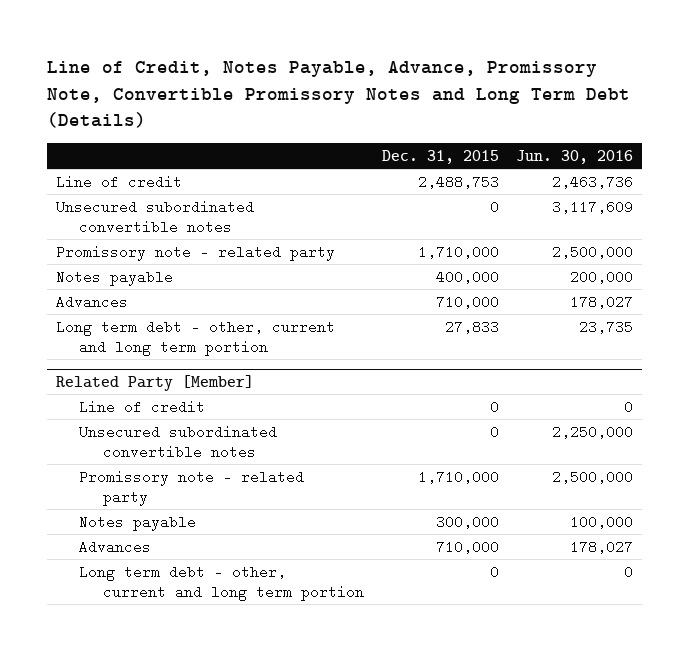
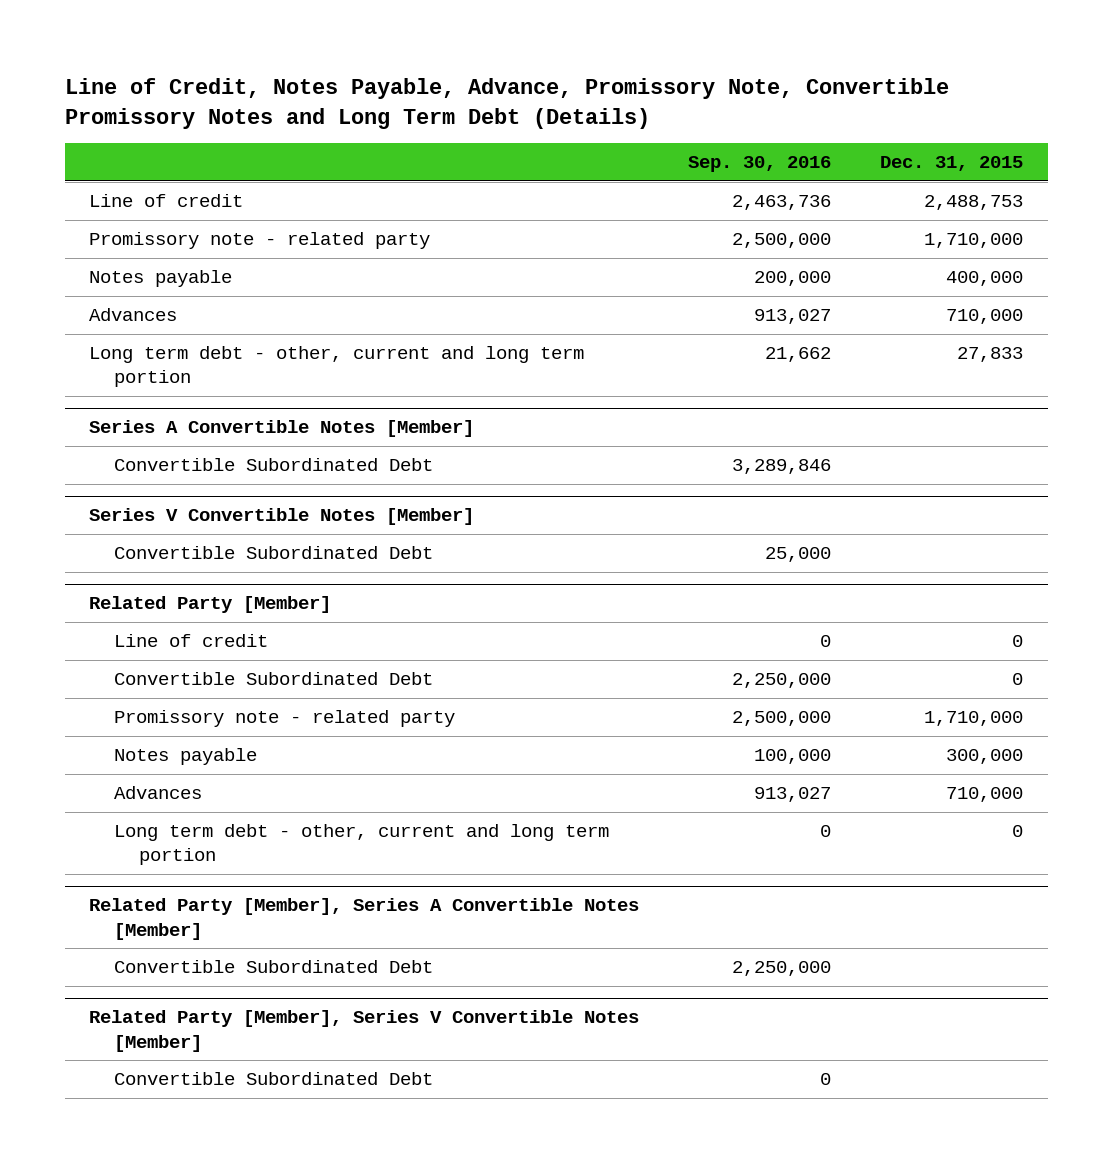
- | Dec. 31, 2015 | Jun. 30, 2016
+ | Sep. 30, 2016 | Dec. 31, 2015
- Unsecured subordinated convertible notes | 0 | 3,117,609
+ Series A Convertible Notes [Member]
+ Convertible Subordinated Debt | 3,289,846 |
+ Series V Convertible Notes [Member]
+ Convertible Subordinated Debt | 25,000 |
@ Related Party [Member]
- Unsecured subordinated convertible notes | 0 | 2,250,000
+ Convertible Subordinated Debt | 2,250,000 | 0
+ Related Party [Member], Series A Convertible Notes [Member]
+ Convertible Subordinated Debt | 2,250,000 |
+ Related Party [Member], Series V Convertible Notes [Member]
+ Convertible Subordinated Debt | 0 |

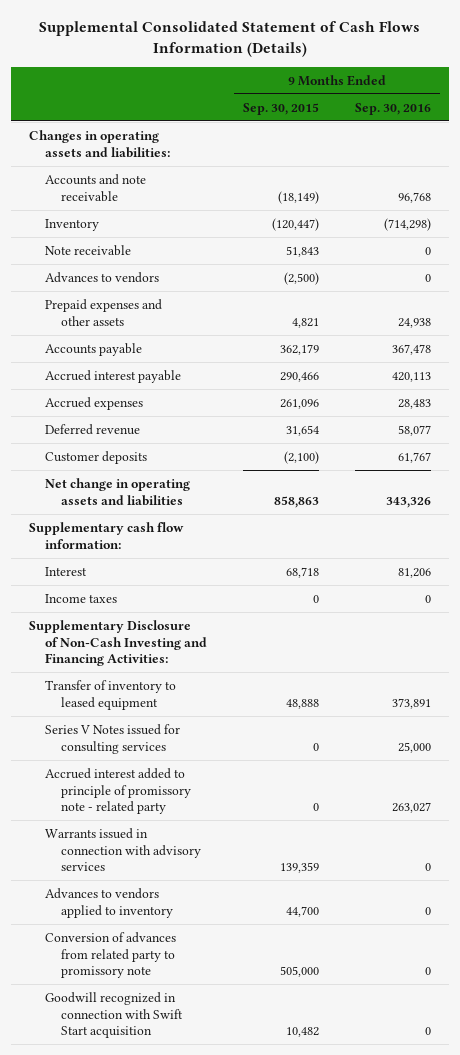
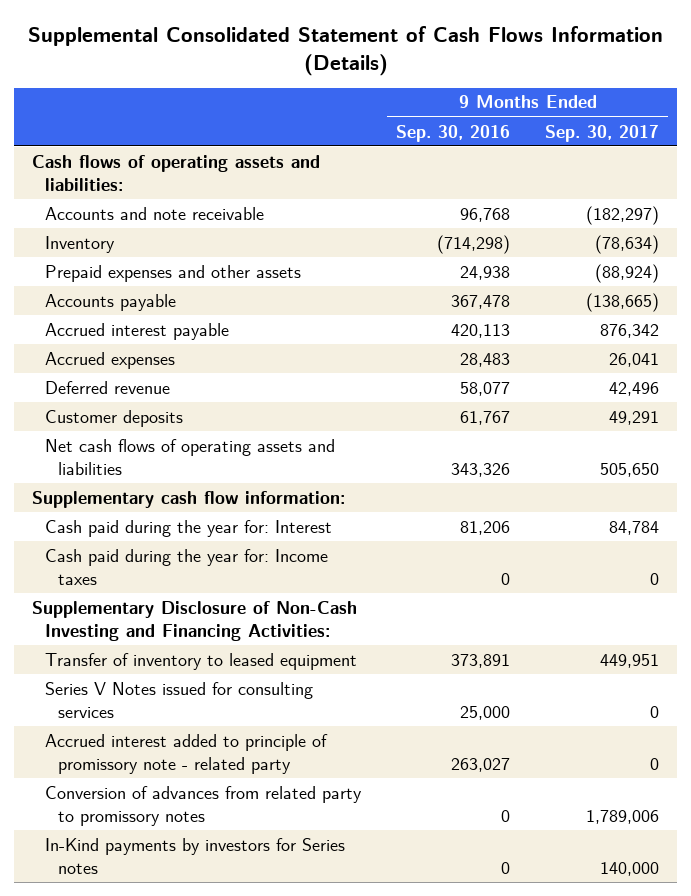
- | 9 Months Ended Sep. 30, 2015 | 9 Months Ended Sep. 30, 2016
+ | 9 Months Ended Sep. 30, 2016 | 9 Months Ended Sep. 30, 2017
- Changes in operating assets and liabilities:
+ Cash flows of operating assets and liabilities:
- Note receivable | 51,843 | 0
- Advances to vendors | (2,500) | 0
- Net change in operating assets and liabilities | 858,863 | 343,326
+ Net cash flows of operating assets and liabilities | 343,326 | 505,650
- Interest | 68,718 | 81,206
- Income taxes | 0 | 0
+ Cash paid during the year for: Interest | 81,206 | 84,784
+ Cash paid during the year for: Income taxes | 0 | 0
- Warrants issued in connection with advisory services | 139,359 | 0
- Advances to vendors applied to inventory | 44,700 | 0
- Conversion of advances from related party to promissory note | 505,000 | 0
- Goodwill recognized in connection with Swift Start acquisition | 10,482 | 0
+ Conversion of advances from related party to promissory notes | 0 | 1,789,006
+ In-Kind payments by investors for Series notes | 0 | 140,000

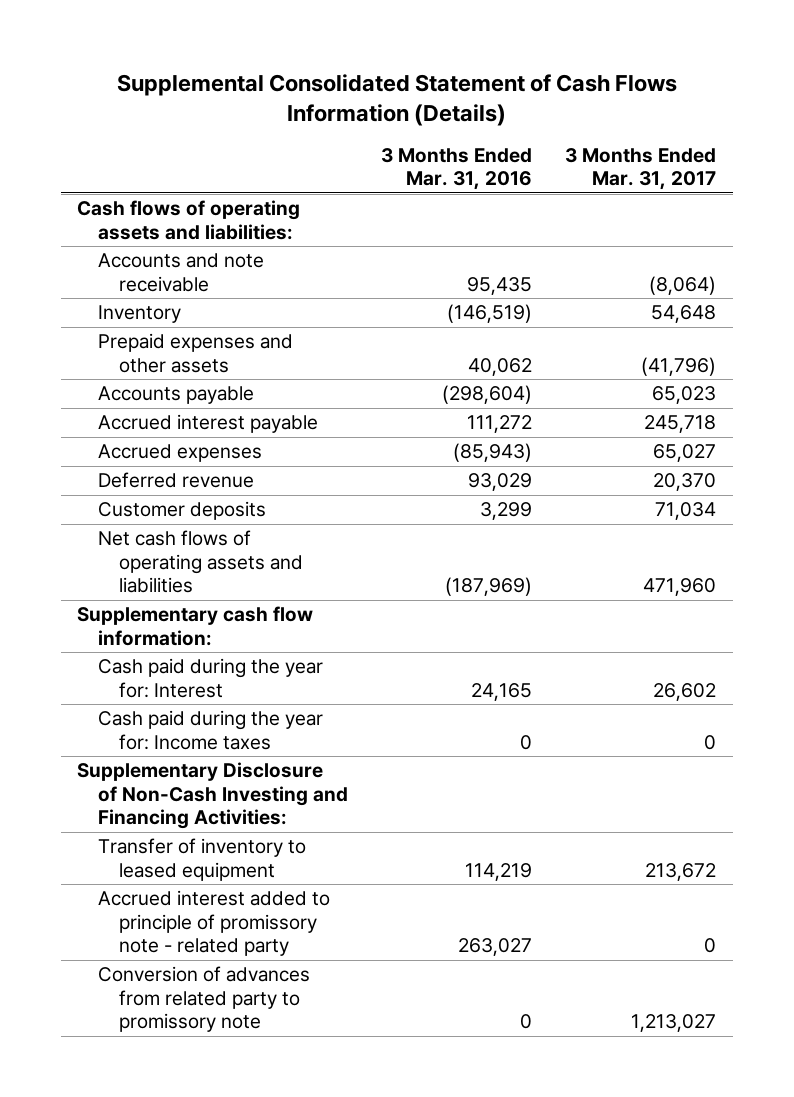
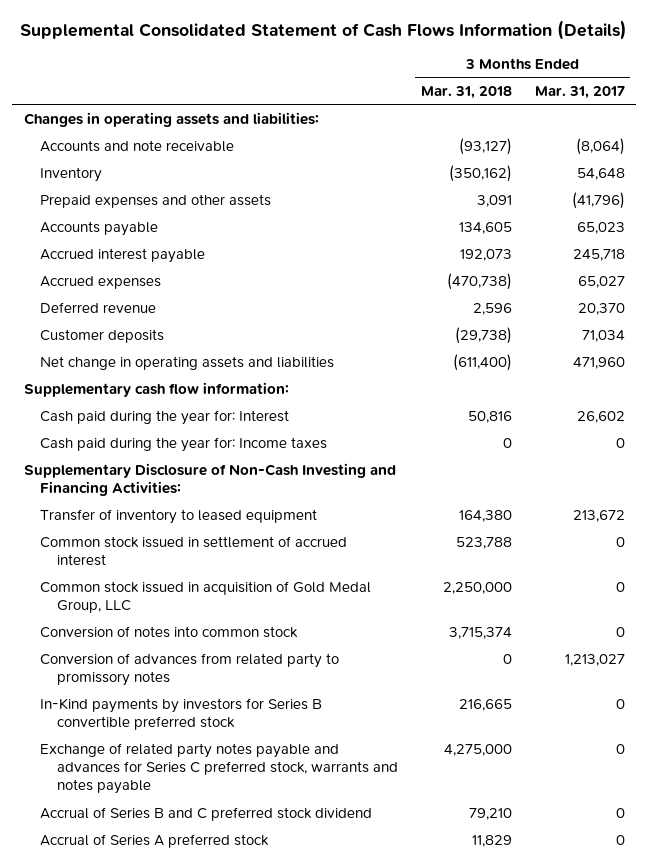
- | 3 Months Ended Mar. 31, 2016 | 3 Months Ended Mar. 31, 2017
+ | 3 Months Ended Mar. 31, 2018 | 3 Months Ended Mar. 31, 2017
- Cash flows of operating assets and liabilities:
+ Changes in operating assets and liabilities:
- Net cash flows of operating assets and liabilities | (187,969) | 471,960
+ Net change in operating assets and liabilities | (611,400) | 471,960
- Accrued interest added to principle of promissory note - related party | 263,027 | 0
- Conversion of advances from related party to promissory note | 0 | 1,213,027
+ Common stock issued in settlement of accrued interest | 523,788 | 0
+ Common stock issued in acquisition of Gold Medal Group, LLC | 2,250,000 | 0
+ Conversion of notes into common stock | 3,715,374 | 0
+ Conversion of advances from related party to promissory notes | 0 | 1,213,027
+ In-Kind payments by investors for Series B convertible preferred stock | 216,665 | 0
+ Exchange of related party notes payable and advances for Series C preferred stock, warrants and notes payable | 4,275,000 | 0
+ Accrual of Series B and C preferred stock dividend | 79,210 | 0
+ Accrual of Series A preferred stock | 11,829 | 0

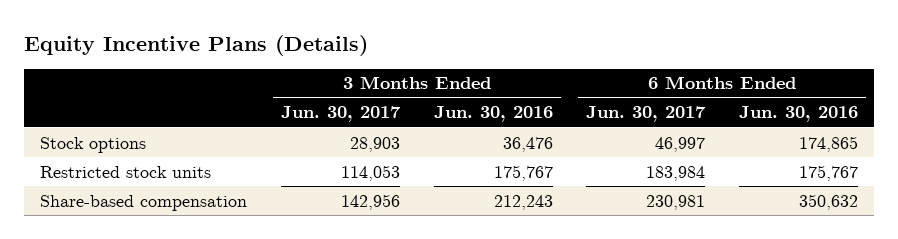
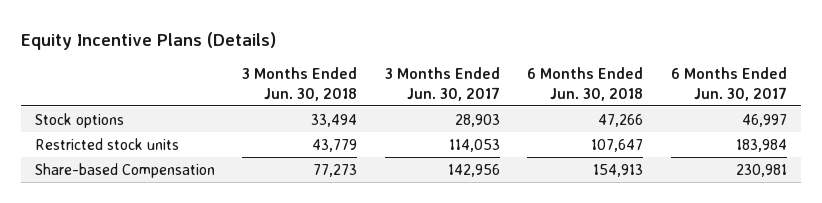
- | 3 Months Ended Jun. 30, 2017 | 3 Months Ended Jun. 30, 2016 | 6 Months Ended Jun. 30, 2017 | 6 Months Ended Jun. 30, 2016
+ | 3 Months Ended Jun. 30, 2018 | 3 Months Ended Jun. 30, 2017 | 6 Months Ended Jun. 30, 2018 | 6 Months Ended Jun. 30, 2017
- Share-based compensation | 142,956 | 212,243 | 230,981 | 350,632
+ Share-based Compensation | 77,273 | 142,956 | 154,913 | 230,981

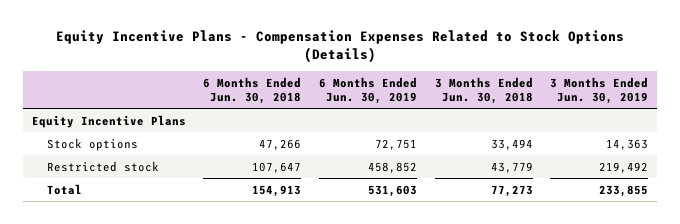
- Equity Incentive Plans (Details)
+ Equity Incentive Plans - Compensation Expenses Related to Stock Options (Details)
- | 3 Months Ended Jun. 30, 2018 | 3 Months Ended Jun. 30, 2017 | 6 Months Ended Jun. 30, 2018 | 6 Months Ended Jun. 30, 2017
+ | 6 Months Ended Jun. 30, 2018 | 6 Months Ended Jun. 30, 2019 | 3 Months Ended Jun. 30, 2018 | 3 Months Ended Jun. 30, 2019
+ Equity Incentive Plans
- Restricted stock units | 43,779 | 114,053 | 107,647 | 183,984
- Share-based Compensation | 77,273 | 142,956 | 154,913 | 230,981
+ Restricted stock | 107,647 | 458,852 | 43,779 | 219,492
+ Total | 154,913 | 531,603 | 77,273 | 233,855

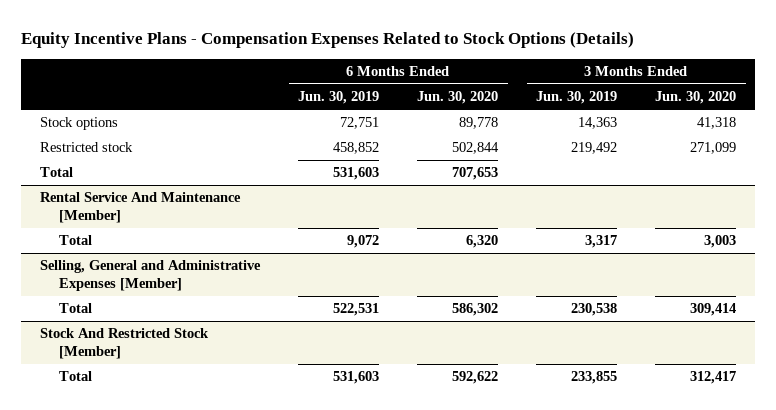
- | 6 Months Ended Jun. 30, 2018 | 6 Months Ended Jun. 30, 2019 | 3 Months Ended Jun. 30, 2018 | 3 Months Ended Jun. 30, 2019
+ | 6 Months Ended Jun. 30, 2019 | 6 Months Ended Jun. 30, 2020 | 3 Months Ended Jun. 30, 2019 | 3 Months Ended Jun. 30, 2020
- Equity Incentive Plans
+ Total | 531,603 | 707,653 | |
+ Rental Service And Maintenance [Member]
+ Total | 9,072 | 6,320 | 3,317 | 3,003
+ Selling, General and Administrative Expenses [Member]
+ Total | 522,531 | 586,302 | 230,538 | 309,414
+ Stock And Restricted Stock [Member]

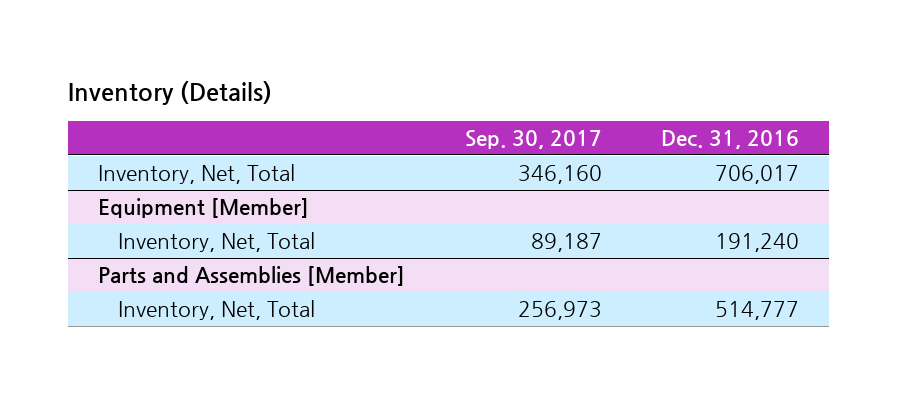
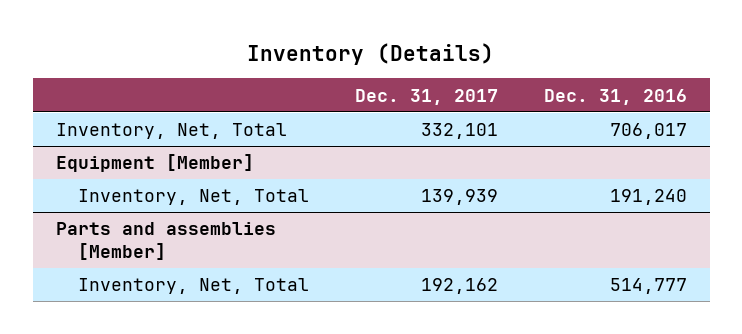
- | Sep. 30, 2017 | Dec. 31, 2016
+ | Dec. 31, 2017 | Dec. 31, 2016
- Parts and Assemblies [Member]
+ Parts and assemblies [Member]

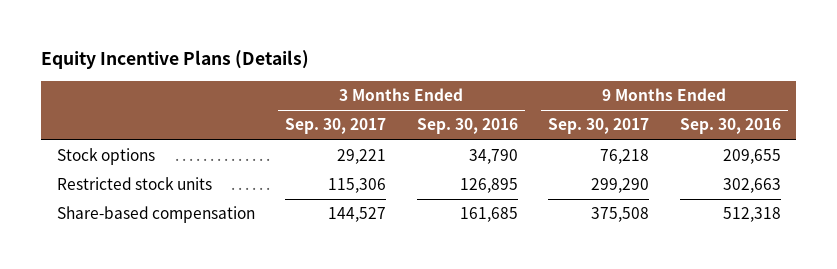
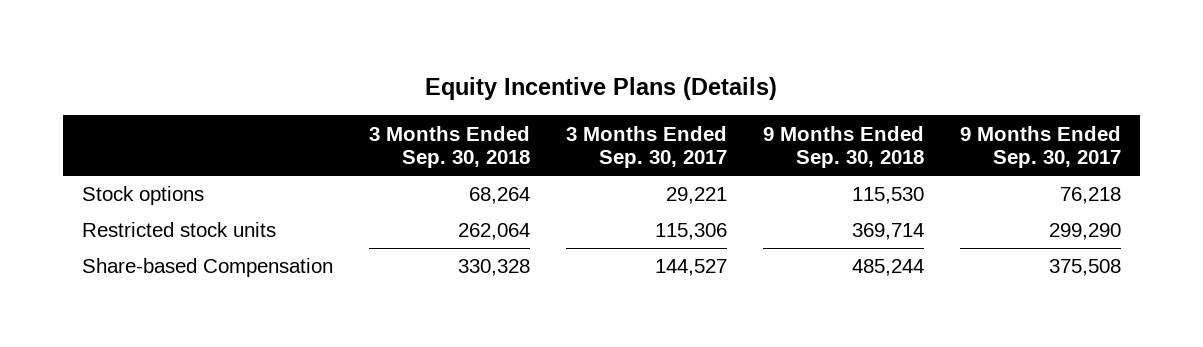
- | 3 Months Ended Sep. 30, 2017 | 3 Months Ended Sep. 30, 2016 | 9 Months Ended Sep. 30, 2017 | 9 Months Ended Sep. 30, 2016
+ | 3 Months Ended Sep. 30, 2018 | 3 Months Ended Sep. 30, 2017 | 9 Months Ended Sep. 30, 2018 | 9 Months Ended Sep. 30, 2017
- Share-based compensation | 144,527 | 161,685 | 375,508 | 512,318
+ Share-based Compensation | 330,328 | 144,527 | 485,244 | 375,508

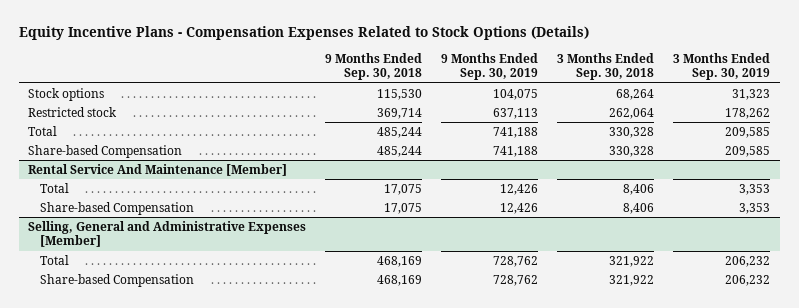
- Equity Incentive Plans (Details)
+ Equity Incentive Plans - Compensation Expenses Related to Stock Options (Details)
- | 3 Months Ended Sep. 30, 2018 | 3 Months Ended Sep. 30, 2017 | 9 Months Ended Sep. 30, 2018 | 9 Months Ended Sep. 30, 2017
+ | 9 Months Ended Sep. 30, 2018 | 9 Months Ended Sep. 30, 2019 | 3 Months Ended Sep. 30, 2018 | 3 Months Ended Sep. 30, 2019
- Restricted stock units | 262,064 | 115,306 | 369,714 | 299,290
+ Restricted stock | 369,714 | 637,113 | 262,064 | 178,262
+ Total | 485,244 | 741,188 | 330,328 | 209,585
+ Rental Service And Maintenance [Member]
+ Total | 17,075 | 12,426 | 8,406 | 3,353
+ Share-based Compensation | 17,075 | 12,426 | 8,406 | 3,353
+ Selling, General and Administrative Expenses [Member]
+ Total | 468,169 | 728,762 | 321,922 | 206,232
+ Share-based Compensation | 468,169 | 728,762 | 321,922 | 206,232

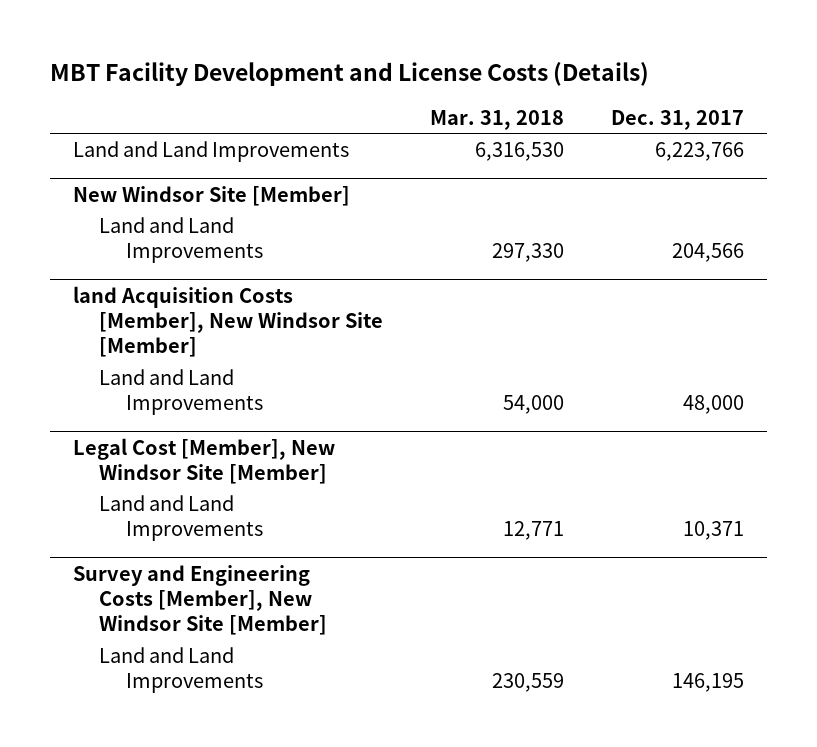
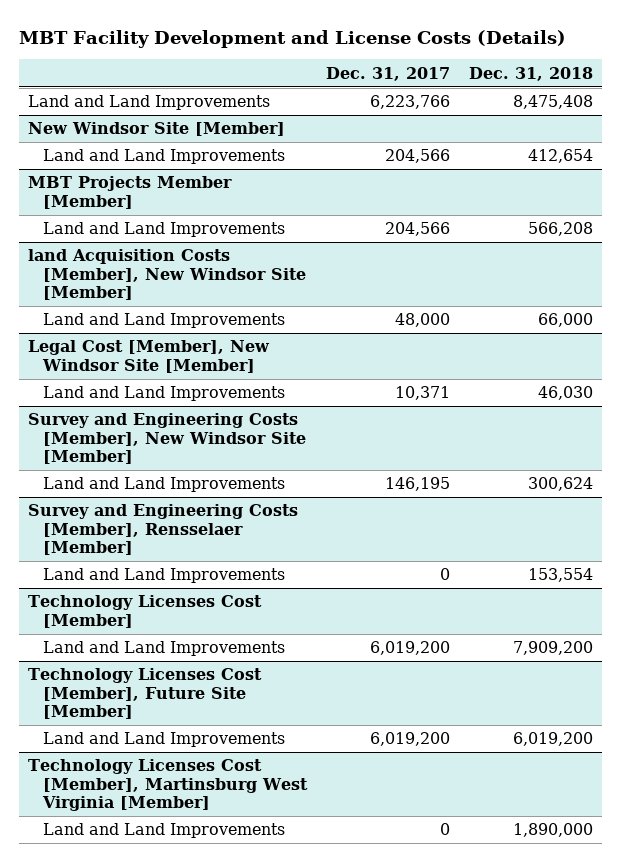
- | Mar. 31, 2018 | Dec. 31, 2017
+ | Dec. 31, 2017 | Dec. 31, 2018
+ MBT Projects Member [Member]
+ Land and Land Improvements | 204,566 | 566,208
+ Survey and Engineering Costs [Member], Rensselaer [Member]
+ Land and Land Improvements | 0 | 153,554
+ Technology Licenses Cost [Member]
+ Land and Land Improvements | 6,019,200 | 7,909,200
+ Technology Licenses Cost [Member], Future Site [Member]
+ Land and Land Improvements | 6,019,200 | 6,019,200
+ Technology Licenses Cost [Member], Martinsburg West Virginia [Member]
+ Land and Land Improvements | 0 | 1,890,000

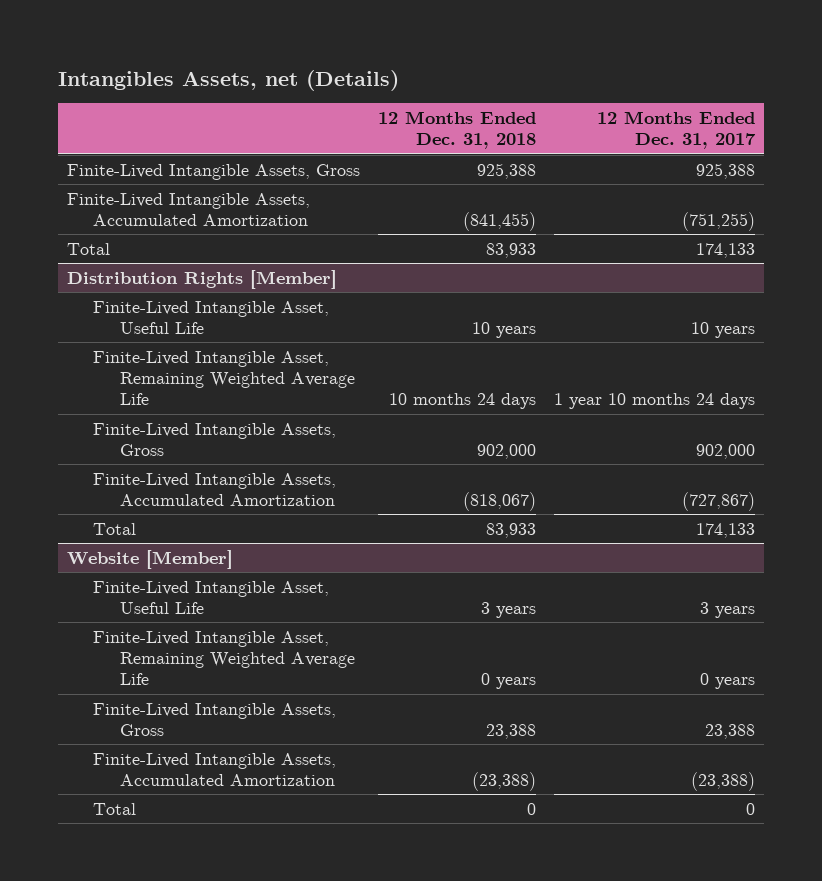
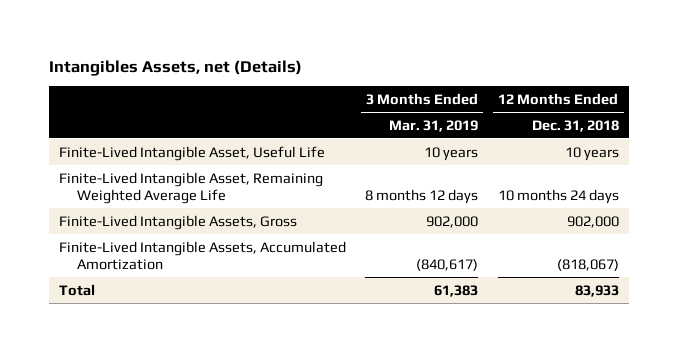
- | 12 Months Ended Dec. 31, 2018 | 12 Months Ended Dec. 31, 2017
+ | 3 Months Ended Mar. 31, 2019 | 12 Months Ended Dec. 31, 2018
- Finite-Lived Intangible Assets, Gross | 925,388 | 925,388
- Finite-Lived Intangible Assets, Accumulated Amortization | (841,455) | (751,255)
- Total | 83,933 | 174,133
- Distribution Rights [Member]
- Website [Member]
- Finite-Lived Intangible Asset, Useful Life | 3 years | 3 years
- Finite-Lived Intangible Asset, Remaining Weighted Average Life | 0 years | 0 years
- Finite-Lived Intangible Assets, Gross | 23,388 | 23,388
- Finite-Lived Intangible Assets, Accumulated Amortization | (23,388) | (23,388)
- Total | 0 | 0

